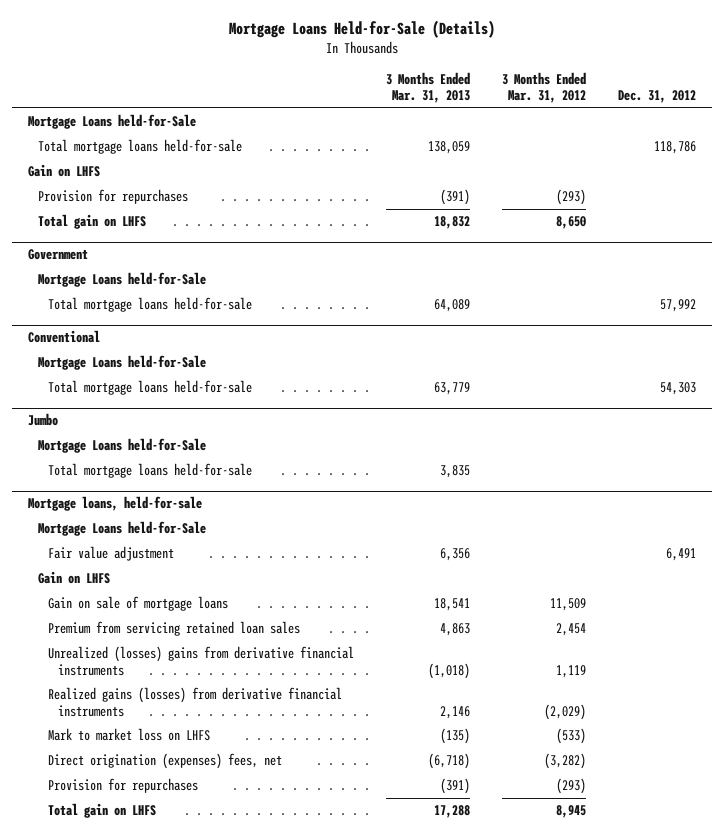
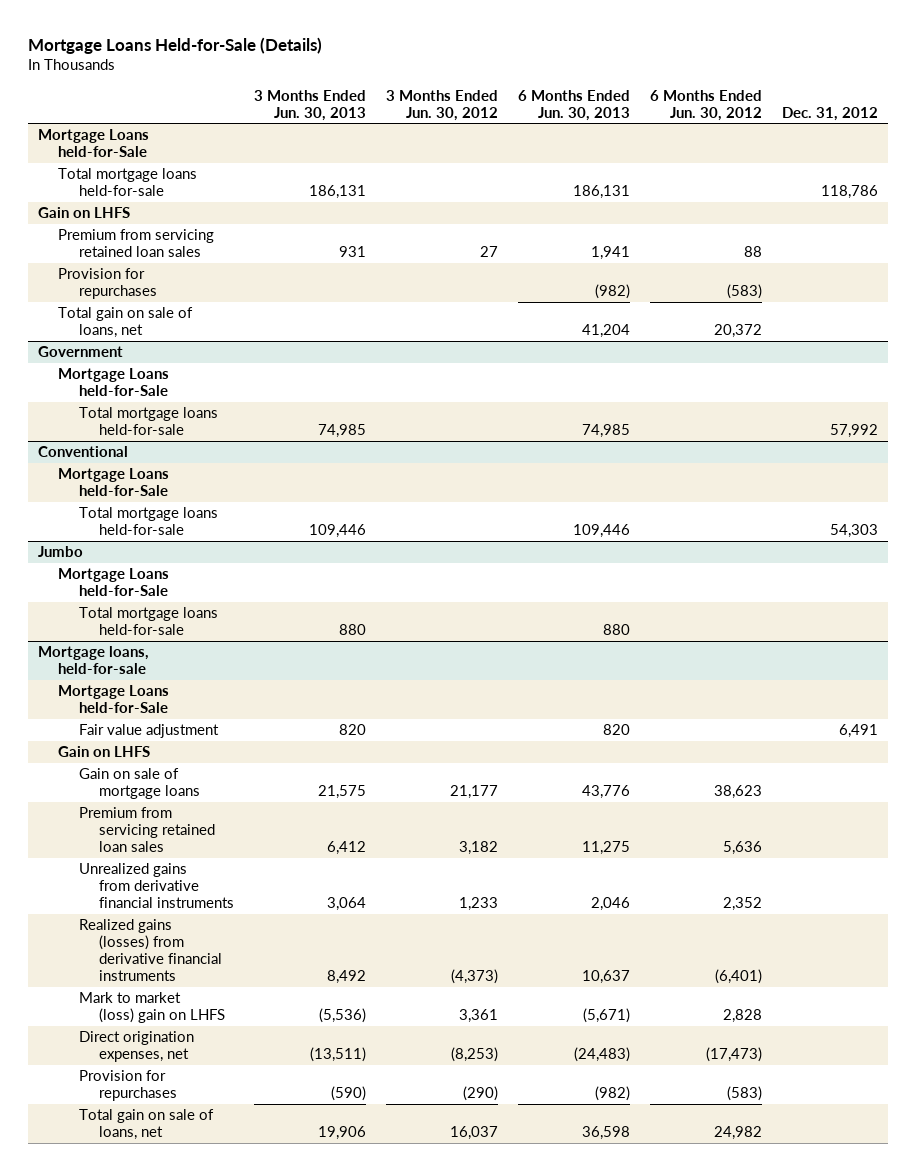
- | 3 Months Ended Mar. 31, 2013 | 3 Months Ended Mar. 31, 2012 | Dec. 31, 2012
+ | 3 Months Ended Jun. 30, 2013 | 3 Months Ended Jun. 30, 2012 | 6 Months Ended Jun. 30, 2013 | 6 Months Ended Jun. 30, 2012 | Dec. 31, 2012
+ Premium from servicing retained loan sales | 931 | 27 | 1,941 | 88 |
- Total gain on LHFS | 18,832 | 8,650 |
+ Total gain on sale of loans, net | | | 41,204 | 20,372 |
@ Mortgage loans, held-for-sale
- Unrealized (losses) gains from derivative financial instruments | (1,018) | 1,119 |
+ Unrealized gains from derivative financial instruments | 3,064 | 1,233 | 2,046 | 2,352 |
- Mark to market loss on LHFS | (135) | (533) |
- Direct origination (expenses) fees, net | (6,718) | (3,282) |
+ Mark to market (loss) gain on LHFS | (5,536) | 3,361 | (5,671) | 2,828 |
+ Direct origination expenses, net | (13,511) | (8,253) | (24,483) | (17,473) |
- Total gain on LHFS | 17,288 | 8,945 |
+ Total gain on sale of loans, net | 19,906 | 16,037 | 36,598 | 24,982 |

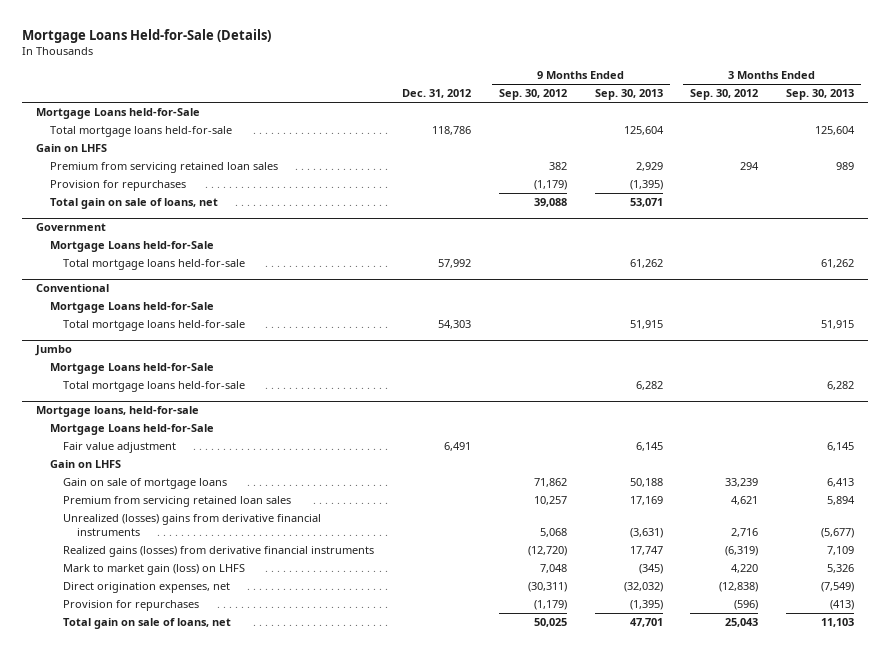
- | 3 Months Ended Jun. 30, 2013 | 3 Months Ended Jun. 30, 2012 | 6 Months Ended Jun. 30, 2013 | 6 Months Ended Jun. 30, 2012 | Dec. 31, 2012
+ | Dec. 31, 2012 | 9 Months Ended Sep. 30, 2012 | 9 Months Ended Sep. 30, 2013 | 3 Months Ended Sep. 30, 2012 | 3 Months Ended Sep. 30, 2013
@ Mortgage loans, held-for-sale
- Unrealized gains from derivative financial instruments | 3,064 | 1,233 | 2,046 | 2,352 |
+ Unrealized (losses) gains from derivative financial instruments | | 5,068 | (3,631) | 2,716 | (5,677)
- Mark to market (loss) gain on LHFS | (5,536) | 3,361 | (5,671) | 2,828 |
+ Mark to market gain (loss) on LHFS | | 7,048 | (345) | 4,220 | 5,326

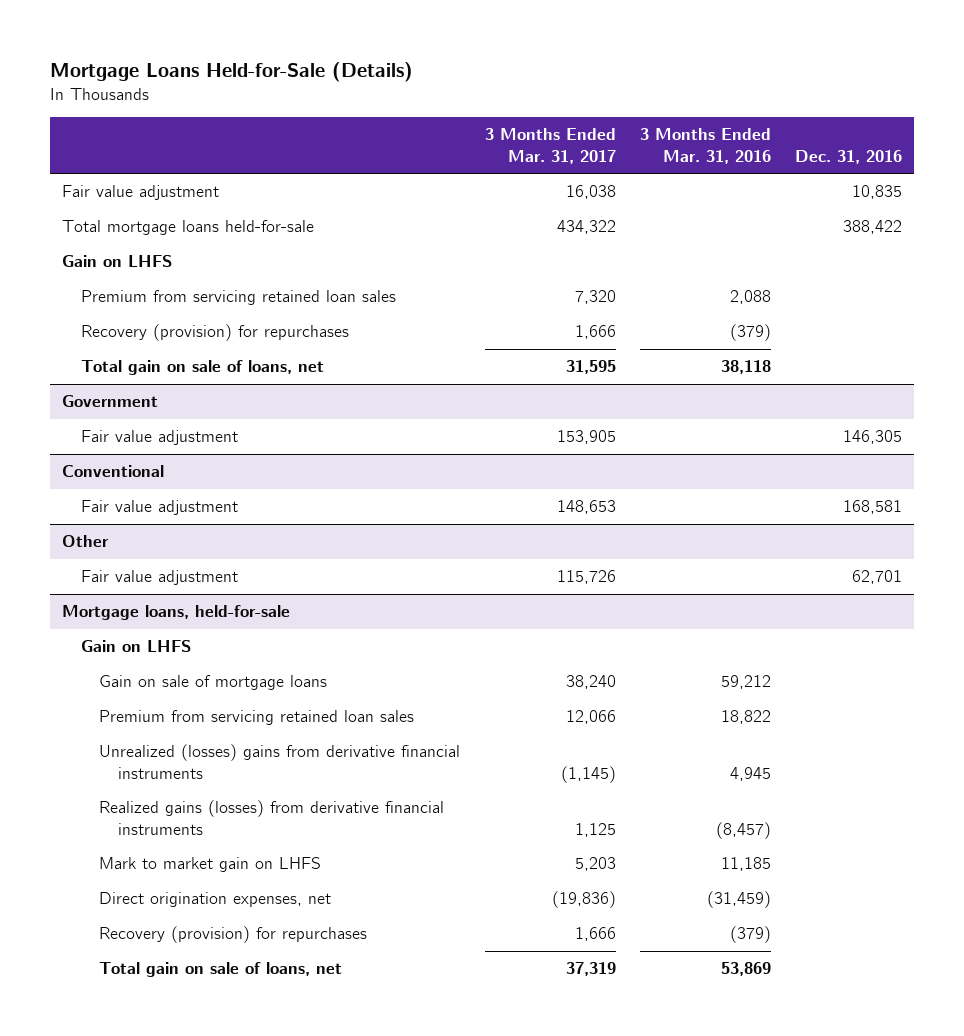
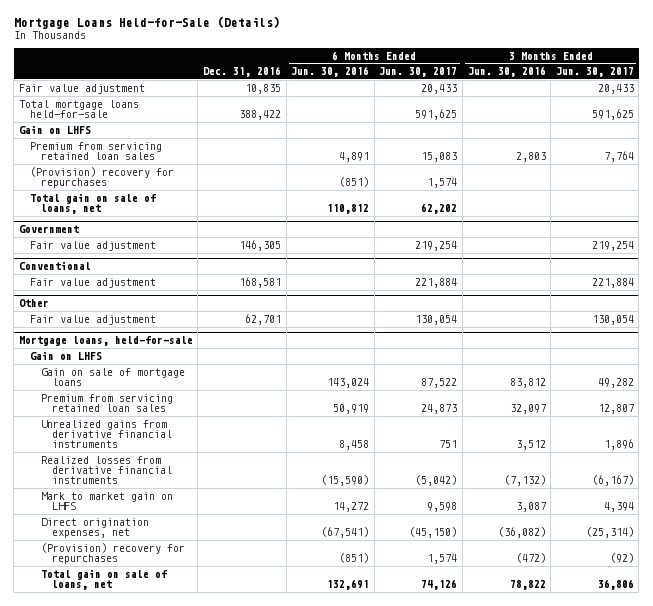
- | 3 Months Ended Mar. 31, 2017 | 3 Months Ended Mar. 31, 2016 | Dec. 31, 2016
+ | Dec. 31, 2016 | 6 Months Ended Jun. 30, 2016 | 6 Months Ended Jun. 30, 2017 | 3 Months Ended Jun. 30, 2016 | 3 Months Ended Jun. 30, 2017
- Recovery (provision) for repurchases | 1,666 | (379) |
+ (Provision) recovery for repurchases | | (851) | 1,574 | |
@ Mortgage loans, held-for-sale
- Unrealized (losses) gains from derivative financial instruments | (1,145) | 4,945 |
- Realized gains (losses) from derivative financial instruments | 1,125 | (8,457) |
+ Unrealized gains from derivative financial instruments | | 8,458 | 751 | 3,512 | 1,896
+ Realized losses from derivative financial instruments | | (15,590) | (5,042) | (7,132) | (6,167)
- Recovery (provision) for repurchases | 1,666 | (379) |
+ (Provision) recovery for repurchases | | (851) | 1,574 | (472) | (92)

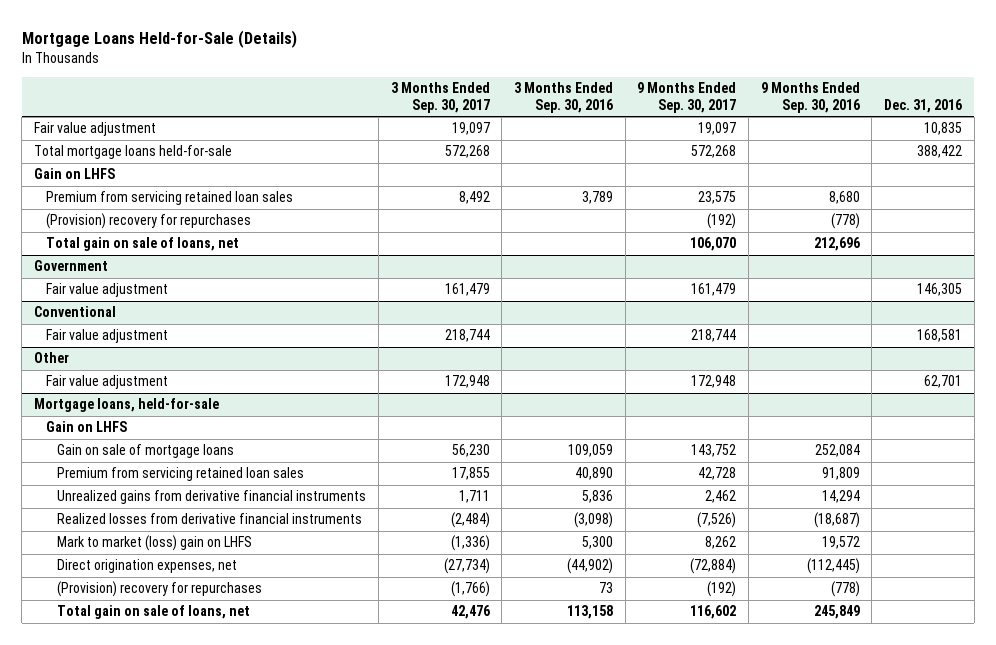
- | Dec. 31, 2016 | 6 Months Ended Jun. 30, 2016 | 6 Months Ended Jun. 30, 2017 | 3 Months Ended Jun. 30, 2016 | 3 Months Ended Jun. 30, 2017
+ | 3 Months Ended Sep. 30, 2017 | 3 Months Ended Sep. 30, 2016 | 9 Months Ended Sep. 30, 2017 | 9 Months Ended Sep. 30, 2016 | Dec. 31, 2016
@ Mortgage loans, held-for-sale
- Mark to market gain on LHFS | | 14,272 | 9,598 | 3,087 | 4,394
+ Mark to market (loss) gain on LHFS | (1,336) | 5,300 | 8,262 | 19,572 |

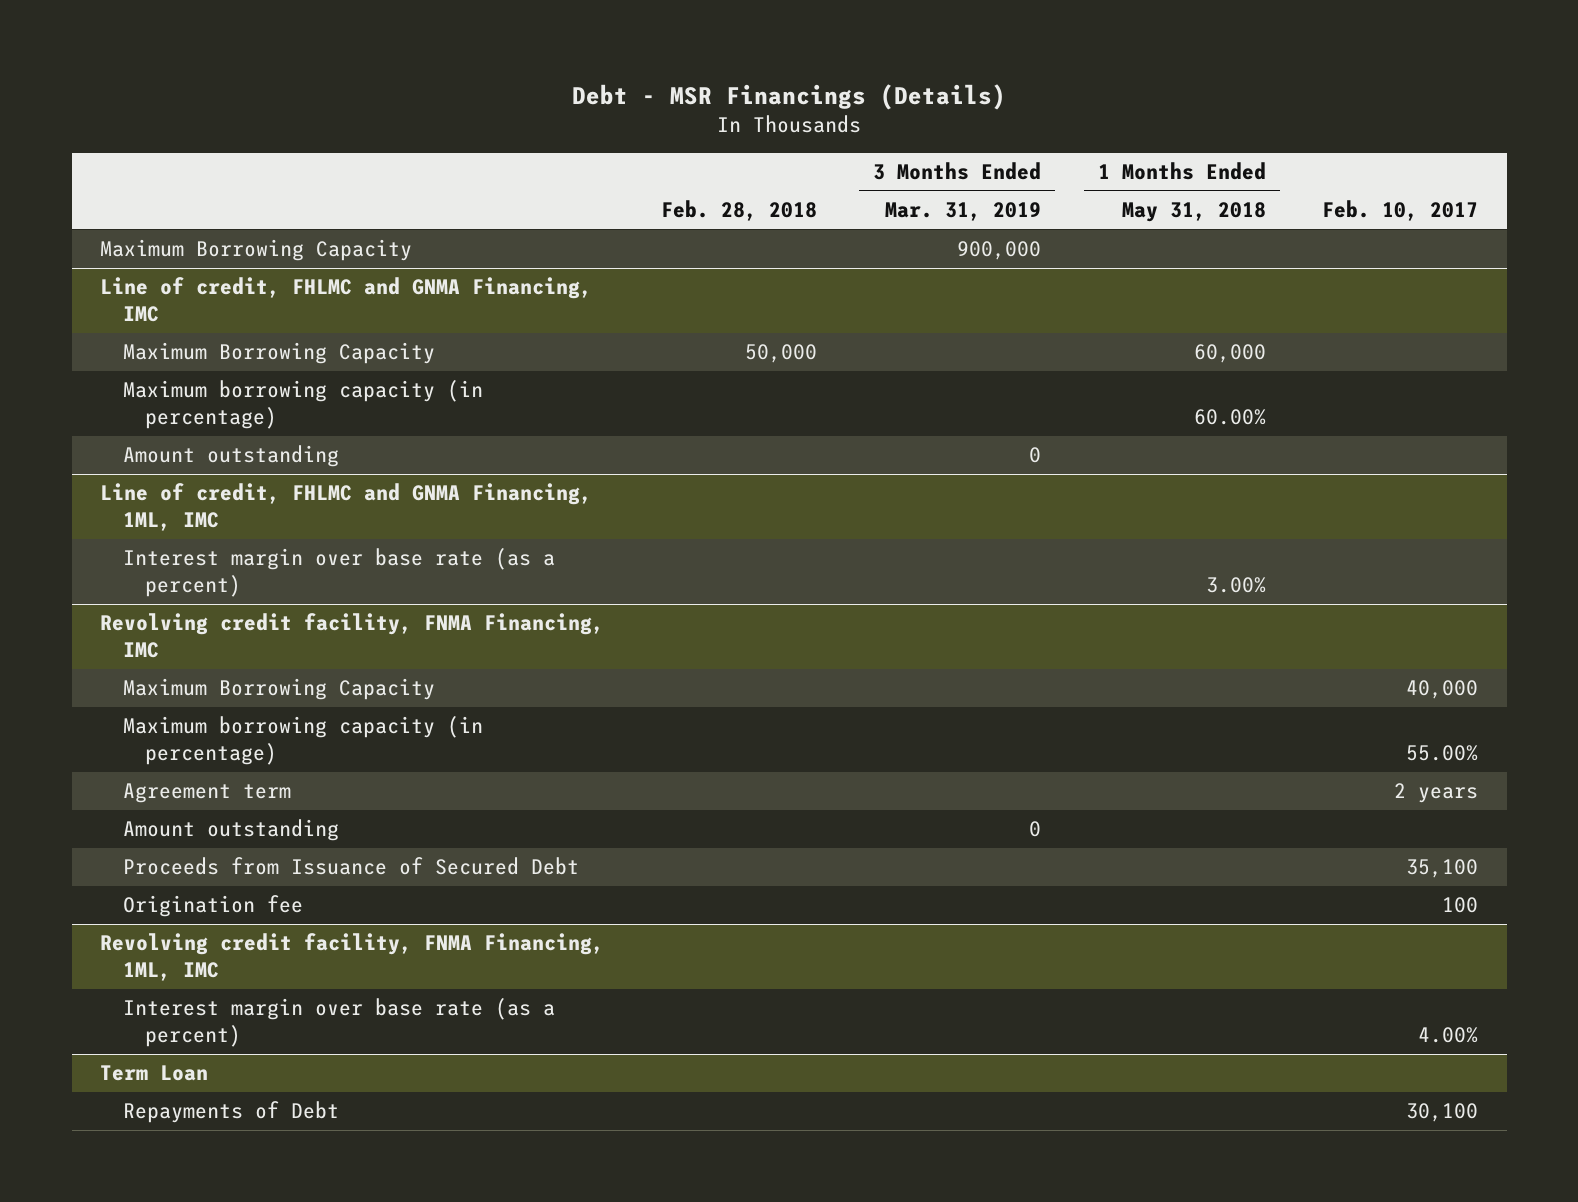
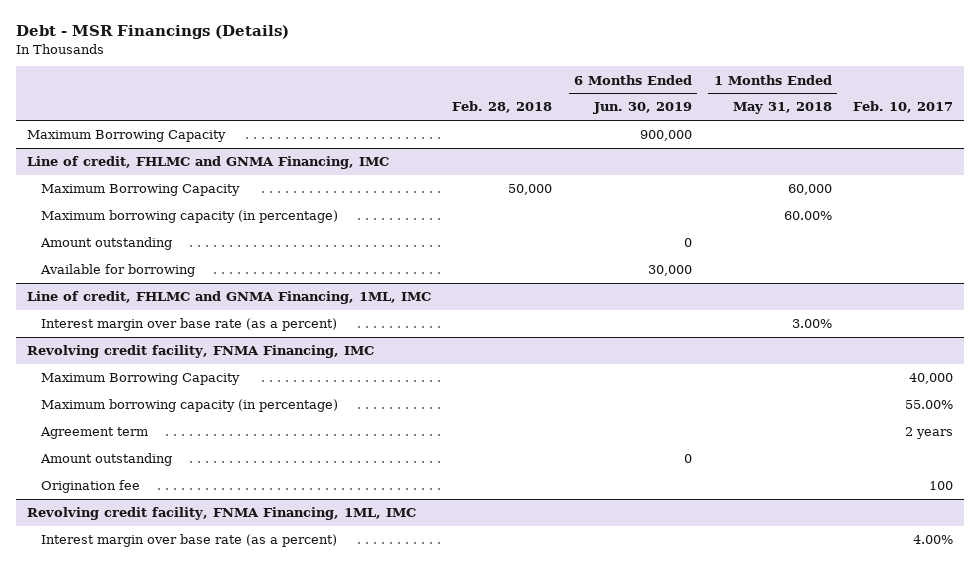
- | Feb. 28, 2018 | 3 Months Ended Mar. 31, 2019 | 1 Months Ended May 31, 2018 | Feb. 10, 2017
+ | Feb. 28, 2018 | 6 Months Ended Jun. 30, 2019 | 1 Months Ended May 31, 2018 | Feb. 10, 2017
@ Line of credit, FHLMC and GNMA Financing, IMC
+ Available for borrowing | | 30,000 | |
@ Revolving credit facility, FNMA Financing, IMC
- Proceeds from Issuance of Secured Debt | | | | 35,100
- Term Loan
- Repayments of Debt | | | | 30,100

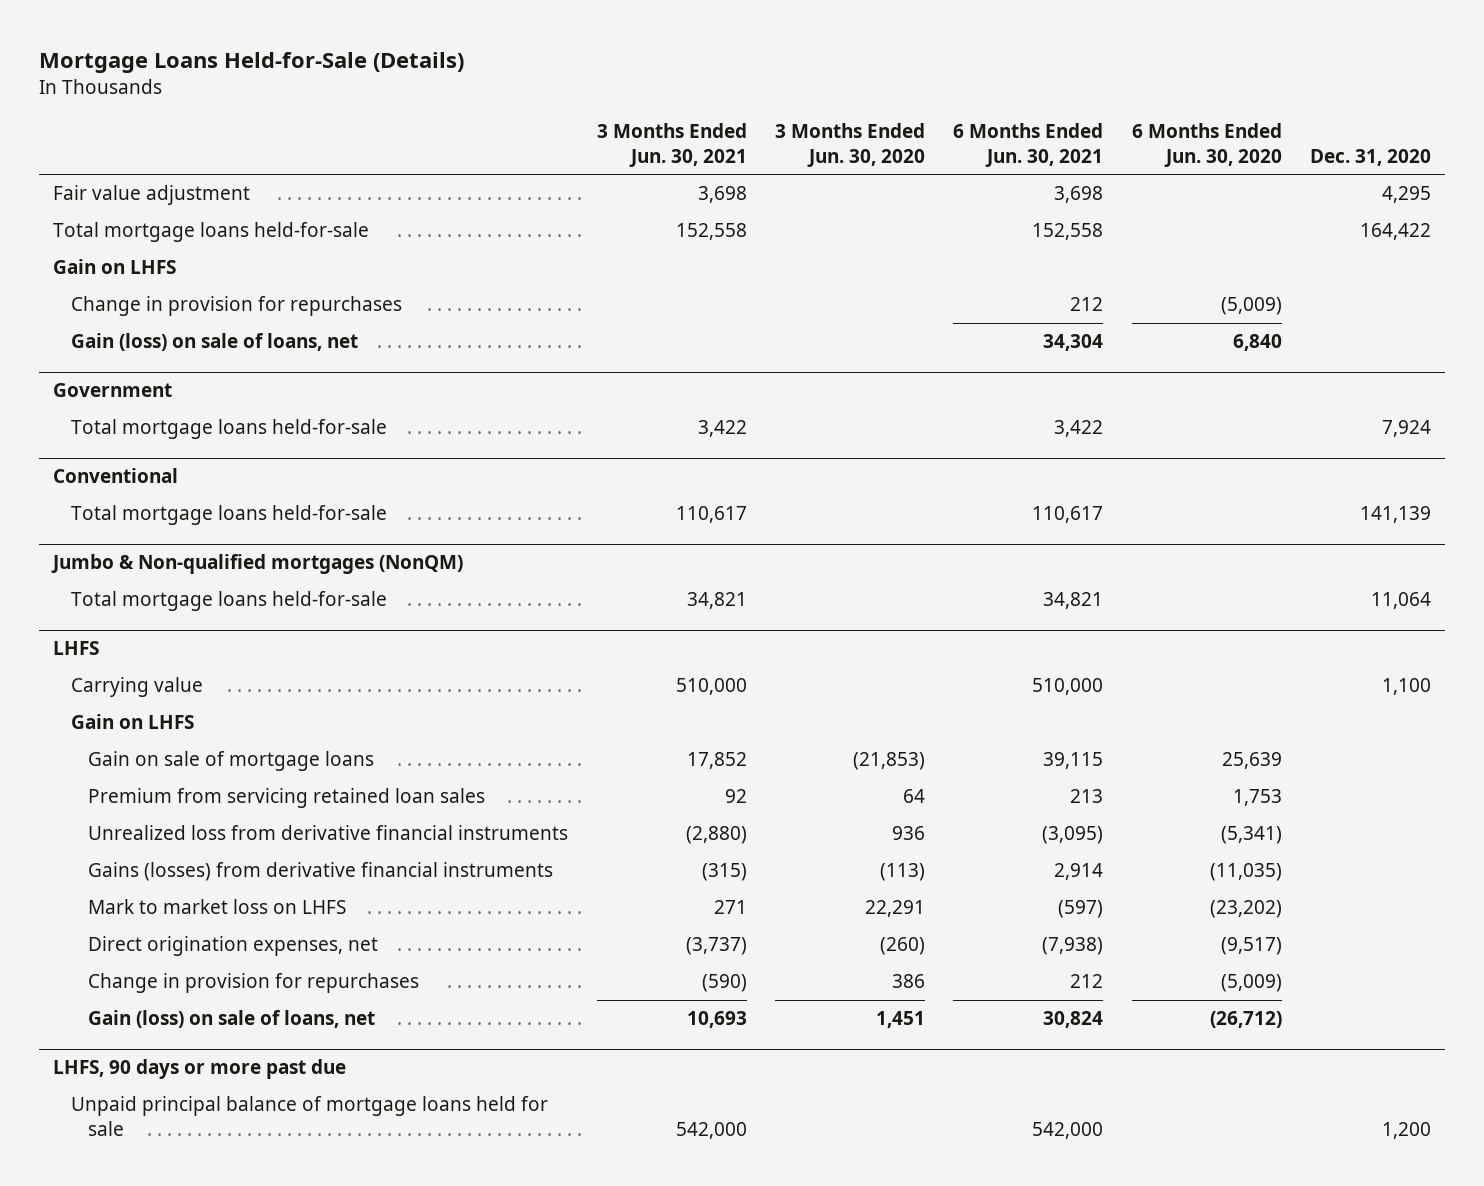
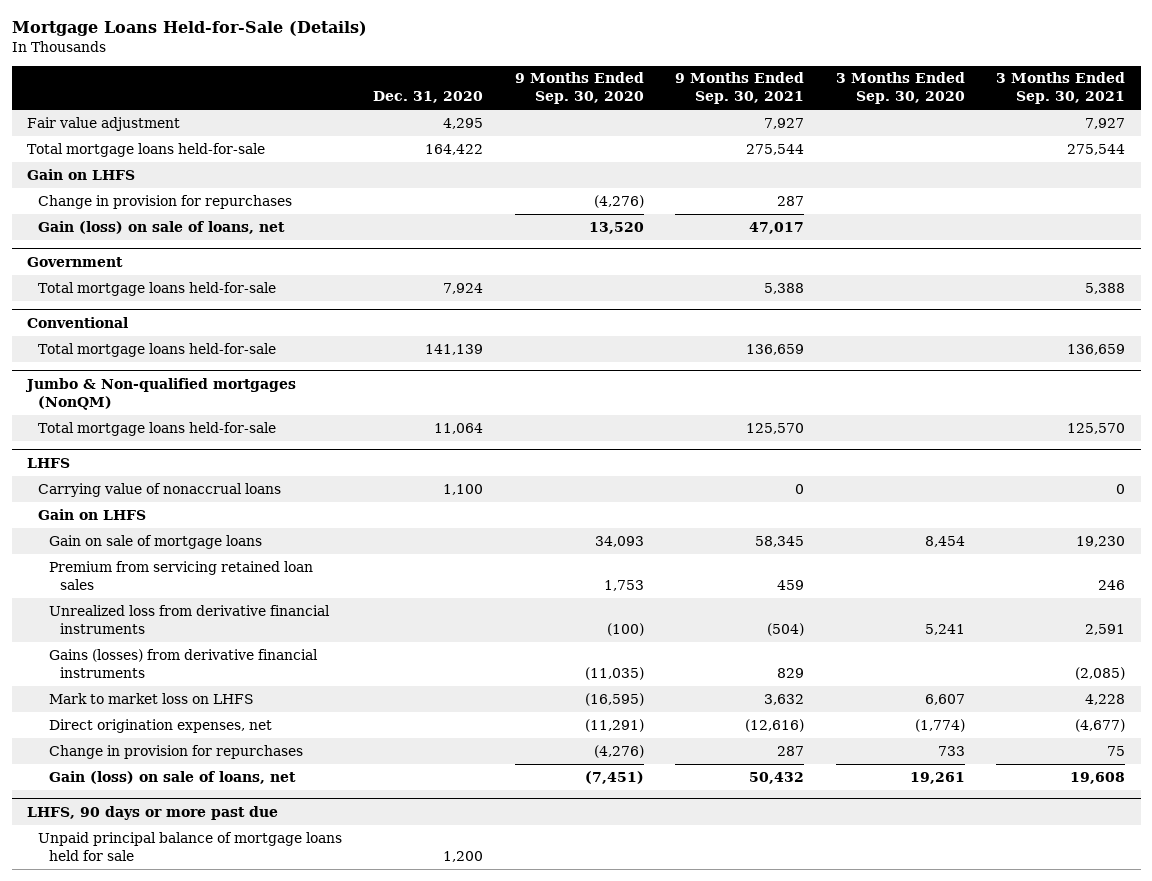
- | 3 Months Ended Jun. 30, 2021 | 3 Months Ended Jun. 30, 2020 | 6 Months Ended Jun. 30, 2021 | 6 Months Ended Jun. 30, 2020 | Dec. 31, 2020
+ | Dec. 31, 2020 | 9 Months Ended Sep. 30, 2020 | 9 Months Ended Sep. 30, 2021 | 3 Months Ended Sep. 30, 2020 | 3 Months Ended Sep. 30, 2021
@ LHFS
- Carrying value | 510,000 | | 510,000 | | 1,100
+ Carrying value of nonaccrual loans | 1,100 | | 0 | | 0

